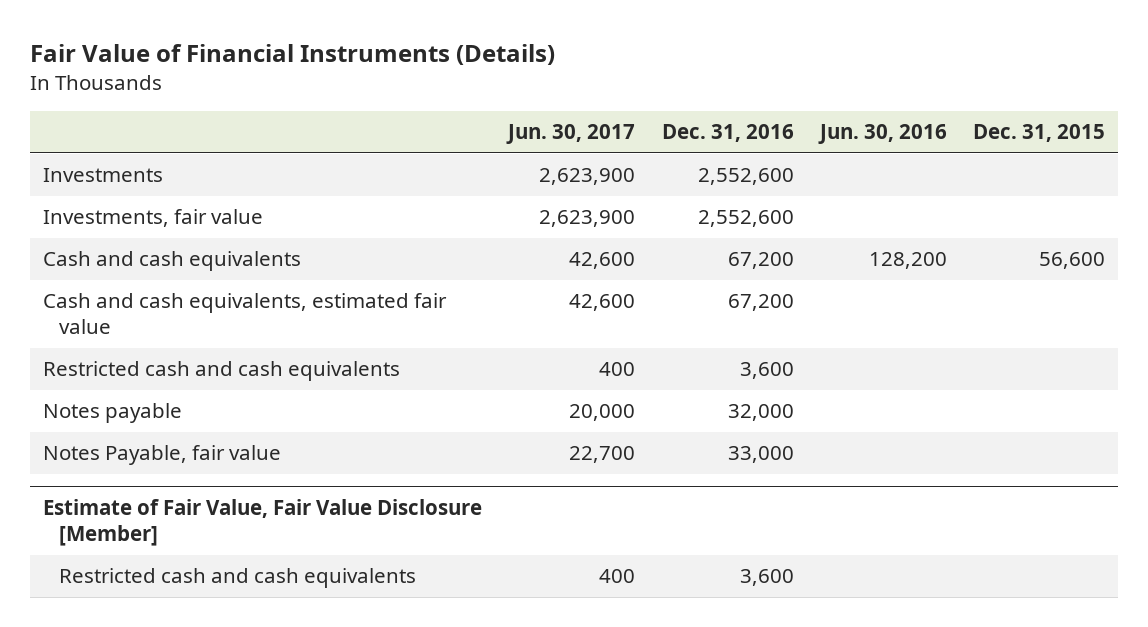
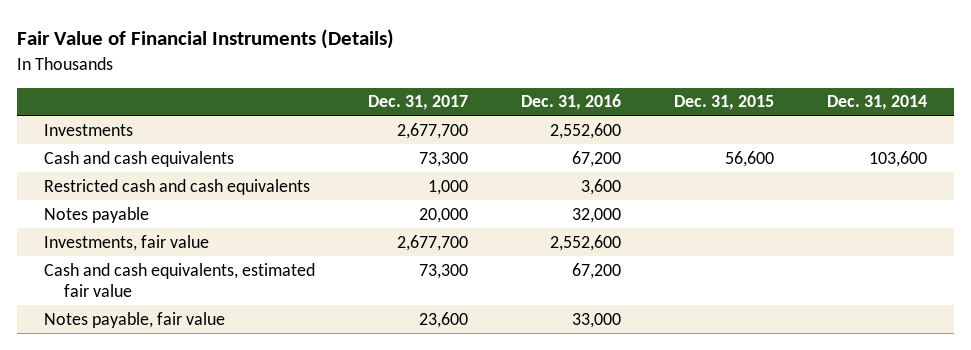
- | Jun. 30, 2017 | Dec. 31, 2016 | Jun. 30, 2016 | Dec. 31, 2015
+ | Dec. 31, 2017 | Dec. 31, 2016 | Dec. 31, 2015 | Dec. 31, 2014
- Notes Payable, fair value | 22,700 | 33,000 | |
- Estimate of Fair Value, Fair Value Disclosure [Member]
- Restricted cash and cash equivalents | 400 | 3,600 | |
moved down: Investments, fair value | 2,677,700 | 2,552,600 | |
moved down: Cash and cash equivalents, estimated fair value | 73,300 | 67,200 | |
+ Notes payable, fair value | 23,600 | 33,000 | |

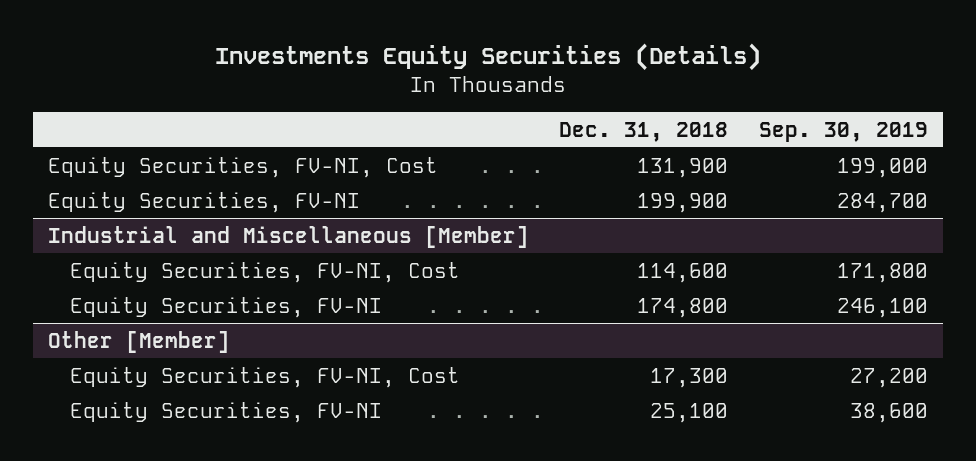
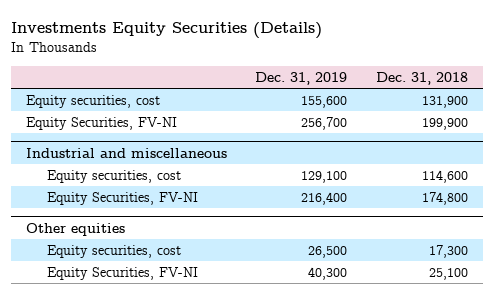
- | Dec. 31, 2018 | Sep. 30, 2019
+ | Dec. 31, 2019 | Dec. 31, 2018
- Equity Securities, FV-NI, Cost | 131,900 | 199,000
+ Equity securities, cost | 155,600 | 131,900
- Industrial and Miscellaneous [Member]
- Equity Securities, FV-NI, Cost | 114,600 | 171,800
+ Industrial and miscellaneous
+ Equity securities, cost | 129,100 | 114,600
- Other [Member]
- Equity Securities, FV-NI, Cost | 17,300 | 27,200
+ Other equities
+ Equity securities, cost | 26,500 | 17,300

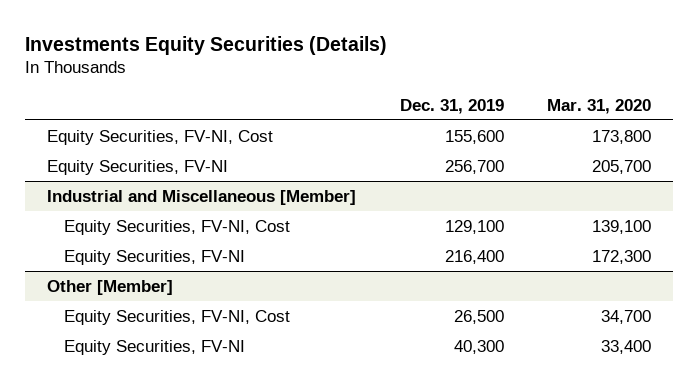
- | Dec. 31, 2019 | Dec. 31, 2018
+ | Dec. 31, 2019 | Mar. 31, 2020
- Equity securities, cost | 155,600 | 131,900
+ Equity Securities, FV-NI, Cost | 155,600 | 173,800
- Industrial and miscellaneous
- Equity securities, cost | 129,100 | 114,600
+ Industrial and Miscellaneous [Member]
+ Equity Securities, FV-NI, Cost | 129,100 | 139,100
- Other equities
- Equity securities, cost | 26,500 | 17,300
+ Other [Member]
+ Equity Securities, FV-NI, Cost | 26,500 | 34,700

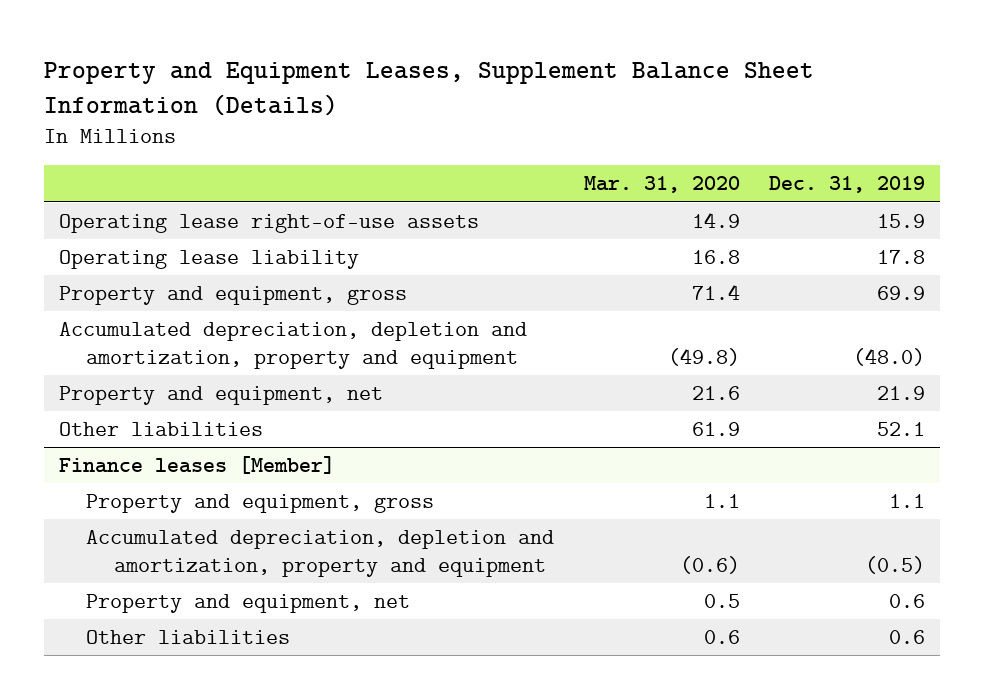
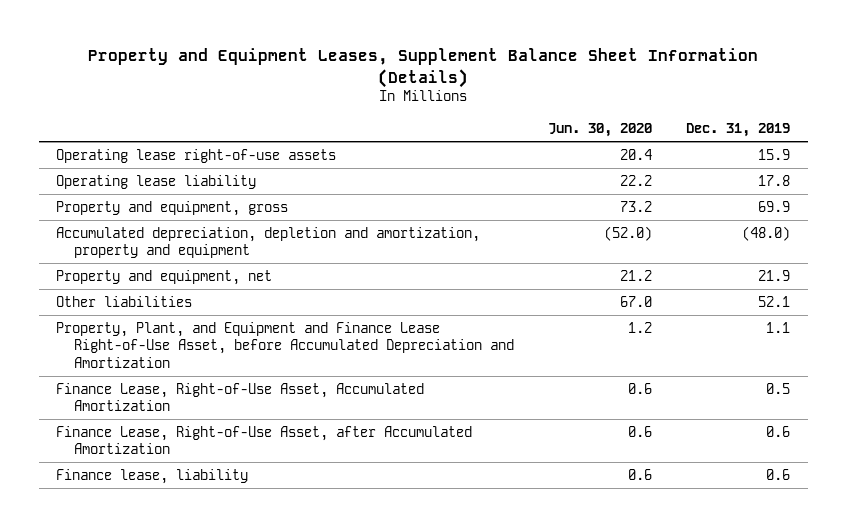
- | Mar. 31, 2020 | Dec. 31, 2019
+ | Jun. 30, 2020 | Dec. 31, 2019
- Finance leases [Member]
- Property and equipment, gross | 1.1 | 1.1
- Accumulated depreciation, depletion and amortization, property and equipment | (0.6) | (0.5)
- Property and equipment, net | 0.5 | 0.6
- Other liabilities | 0.6 | 0.6
+ Property, Plant, and Equipment and Finance Lease Right-of-Use Asset, before Accumulated Depreciation and Amortization | 1.2 | 1.1
+ Finance Lease, Right-of-Use Asset, Accumulated Amortization | 0.6 | 0.5
+ Finance Lease, Right-of-Use Asset, after Accumulated Amortization | 0.6 | 0.6
+ Finance lease, liability | 0.6 | 0.6

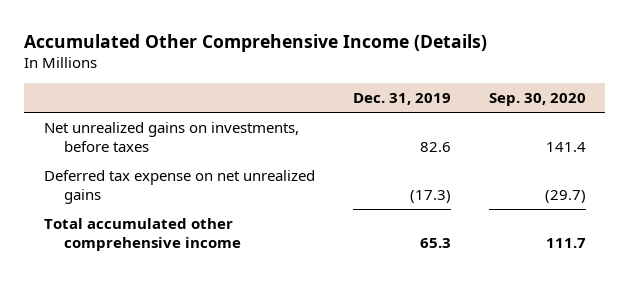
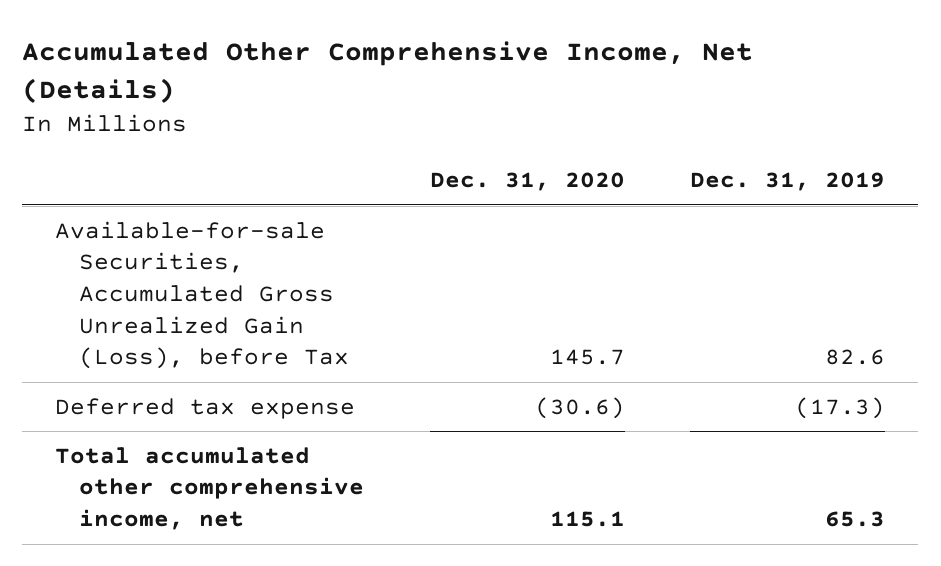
- Accumulated Other Comprehensive Income (Details)
+ Accumulated Other Comprehensive Income, Net (Details)
- | Dec. 31, 2019 | Sep. 30, 2020
+ | Dec. 31, 2020 | Dec. 31, 2019
- Net unrealized gains on investments, before taxes | 82.6 | 141.4
- Deferred tax expense on net unrealized gains | (17.3) | (29.7)
- Total accumulated other comprehensive income | 65.3 | 111.7
+ Available-for-sale Securities, Accumulated Gross Unrealized Gain (Loss), before Tax | 145.7 | 82.6
+ Deferred tax expense | (30.6) | (17.3)
+ Total accumulated other comprehensive income, net | 115.1 | 65.3

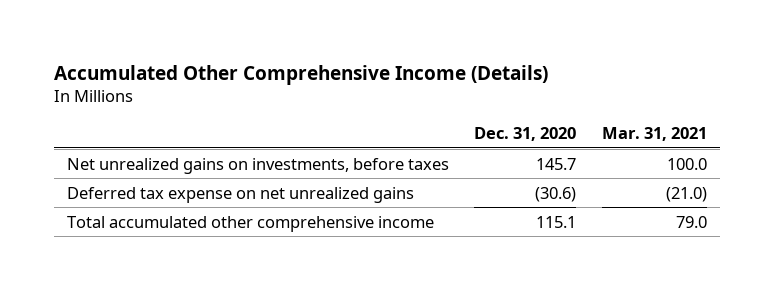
- Accumulated Other Comprehensive Income, Net (Details)
+ Accumulated Other Comprehensive Income (Details)
- | Dec. 31, 2020 | Dec. 31, 2019
+ | Dec. 31, 2020 | Mar. 31, 2021
- Available-for-sale Securities, Accumulated Gross Unrealized Gain (Loss), before Tax | 145.7 | 82.6
- Deferred tax expense | (30.6) | (17.3)
- Total accumulated other comprehensive income, net | 115.1 | 65.3
+ Net unrealized gains on investments, before taxes | 145.7 | 100.0
+ Deferred tax expense on net unrealized gains | (30.6) | (21.0)
+ Total accumulated other comprehensive income | 115.1 | 79.0

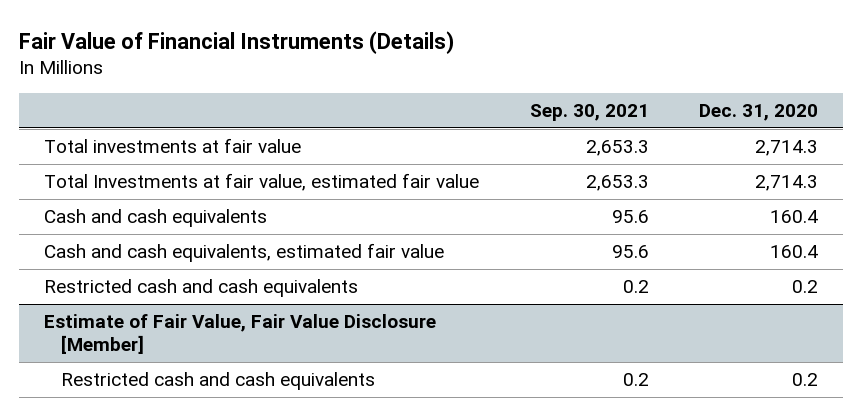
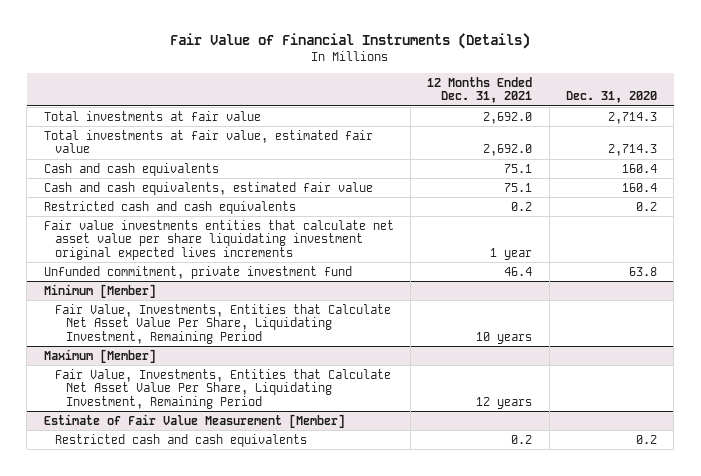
- | Sep. 30, 2021 | Dec. 31, 2020
+ | 12 Months Ended Dec. 31, 2021 | Dec. 31, 2020
- Total Investments at fair value, estimated fair value | 2,653.3 | 2,714.3
+ Total investments at fair value, estimated fair value | 2,692.0 | 2,714.3
- Estimate of Fair Value, Fair Value Disclosure [Member]
+ Fair value investments entities that calculate net asset value per share liquidating investment original expected lives increments | 1 year |
+ Unfunded commitment, private investment fund | 46.4 | 63.8
+ Minimum [Member]
+ Fair Value, Investments, Entities that Calculate Net Asset Value Per Share, Liquidating Investment, Remaining Period | 10 years |
+ Maximum [Member]
+ Fair Value, Investments, Entities that Calculate Net Asset Value Per Share, Liquidating Investment, Remaining Period | 12 years |
+ Estimate of Fair Value Measurement [Member]

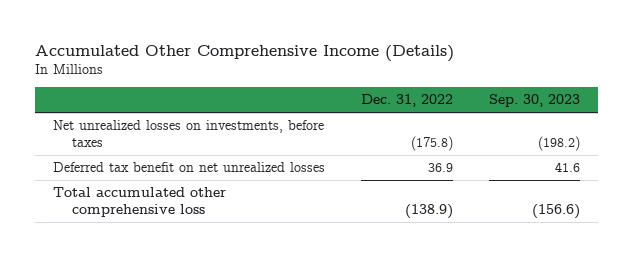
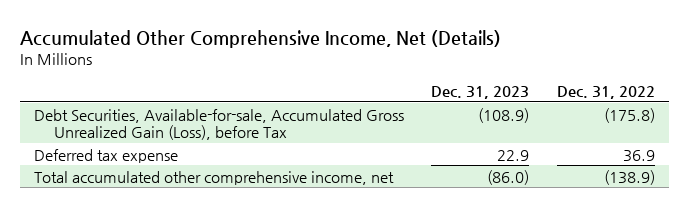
- Accumulated Other Comprehensive Income (Details)
+ Accumulated Other Comprehensive Income, Net (Details)
- | Dec. 31, 2022 | Sep. 30, 2023
+ | Dec. 31, 2023 | Dec. 31, 2022
- Net unrealized losses on investments, before taxes | (175.8) | (198.2)
- Deferred tax benefit on net unrealized losses | 36.9 | 41.6
- Total accumulated other comprehensive loss | (138.9) | (156.6)
+ Debt Securities, Available-for-sale, Accumulated Gross Unrealized Gain (Loss), before Tax | (108.9) | (175.8)
+ Deferred tax expense | 22.9 | 36.9
+ Total accumulated other comprehensive income, net | (86.0) | (138.9)

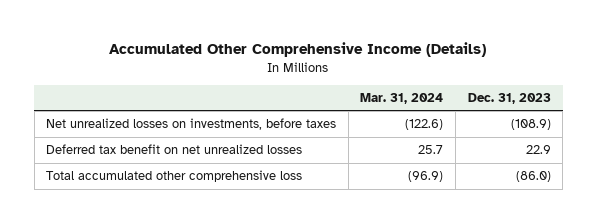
- Accumulated Other Comprehensive Income, Net (Details)
+ Accumulated Other Comprehensive Income (Details)
- | Dec. 31, 2023 | Dec. 31, 2022
+ | Mar. 31, 2024 | Dec. 31, 2023
- Debt Securities, Available-for-sale, Accumulated Gross Unrealized Gain (Loss), before Tax | (108.9) | (175.8)
- Deferred tax expense | 22.9 | 36.9
- Total accumulated other comprehensive income, net | (86.0) | (138.9)
+ Net unrealized losses on investments, before taxes | (122.6) | (108.9)
+ Deferred tax benefit on net unrealized losses | 25.7 | 22.9
+ Total accumulated other comprehensive loss | (96.9) | (86.0)

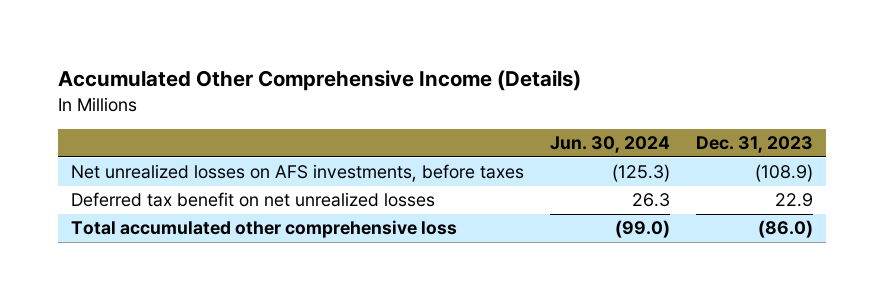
- | Mar. 31, 2024 | Dec. 31, 2023
+ | Jun. 30, 2024 | Dec. 31, 2023
- Net unrealized losses on investments, before taxes | (122.6) | (108.9)
+ Net unrealized losses on AFS investments, before taxes | (125.3) | (108.9)

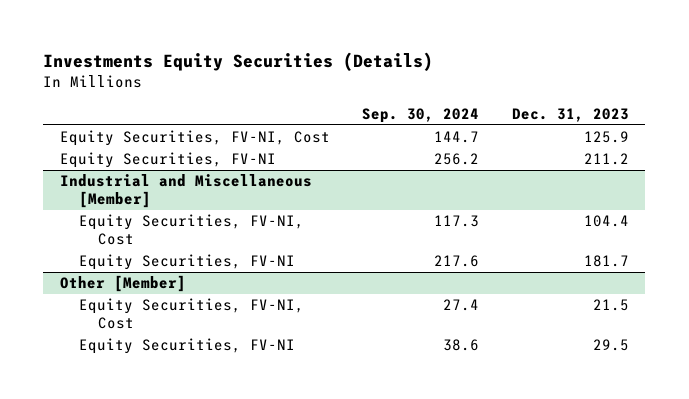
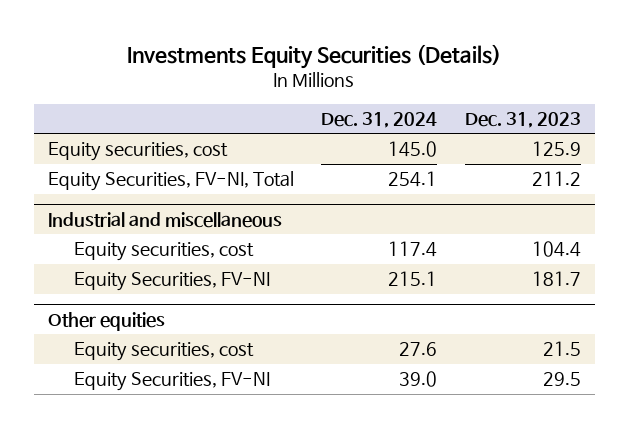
- | Sep. 30, 2024 | Dec. 31, 2023
+ | Dec. 31, 2024 | Dec. 31, 2023
- Equity Securities, FV-NI, Cost | 144.7 | 125.9
- Equity Securities, FV-NI | 256.2 | 211.2
- Industrial and Miscellaneous [Member]
- Equity Securities, FV-NI, Cost | 117.3 | 104.4
+ Equity securities, cost | 145.0 | 125.9
+ Equity Securities, FV-NI, Total | 254.1 | 211.2
+ Industrial and miscellaneous
+ Equity securities, cost | 117.4 | 104.4
- Other [Member]
- Equity Securities, FV-NI, Cost | 27.4 | 21.5
+ Other equities
+ Equity securities, cost | 27.6 | 21.5

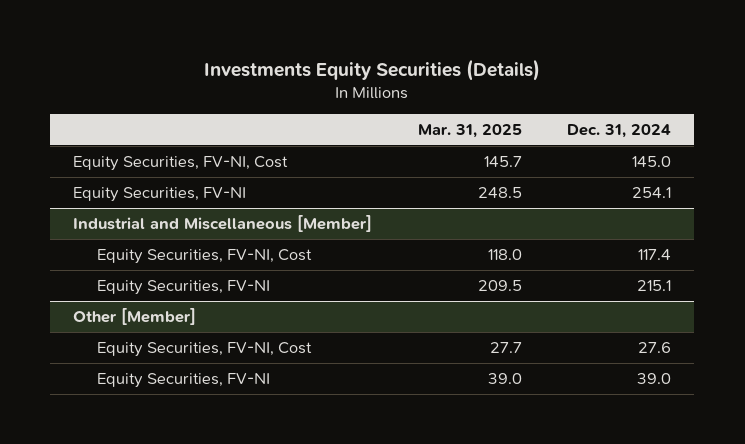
- | Dec. 31, 2024 | Dec. 31, 2023
+ | Mar. 31, 2025 | Dec. 31, 2024
- Equity securities, cost | 145.0 | 125.9
- Equity Securities, FV-NI, Total | 254.1 | 211.2
- Industrial and miscellaneous
- Equity securities, cost | 117.4 | 104.4
+ Equity Securities, FV-NI, Cost | 145.7 | 145.0
+ Equity Securities, FV-NI | 248.5 | 254.1
+ Industrial and Miscellaneous [Member]
+ Equity Securities, FV-NI, Cost | 118.0 | 117.4
- Other equities
- Equity securities, cost | 27.6 | 21.5
+ Other [Member]
+ Equity Securities, FV-NI, Cost | 27.7 | 27.6

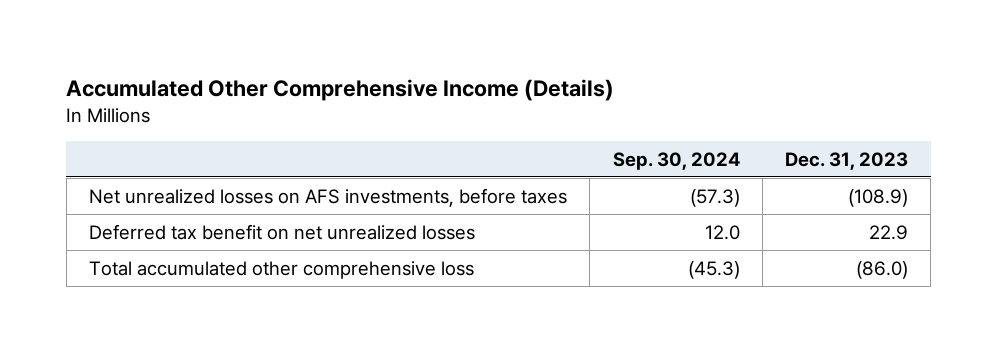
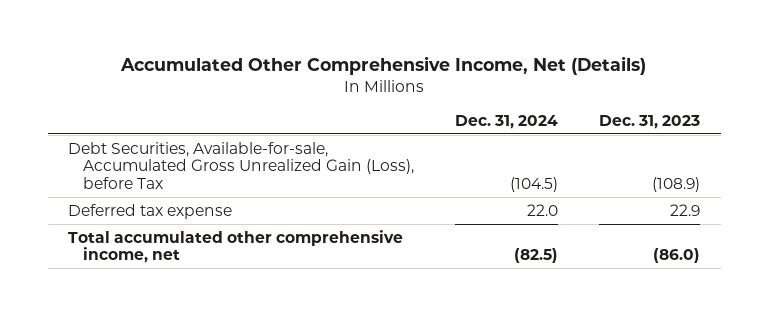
- Accumulated Other Comprehensive Income (Details)
+ Accumulated Other Comprehensive Income, Net (Details)
- | Sep. 30, 2024 | Dec. 31, 2023
+ | Dec. 31, 2024 | Dec. 31, 2023
- Net unrealized losses on AFS investments, before taxes | (57.3) | (108.9)
- Deferred tax benefit on net unrealized losses | 12.0 | 22.9
- Total accumulated other comprehensive loss | (45.3) | (86.0)
+ Debt Securities, Available-for-sale, Accumulated Gross Unrealized Gain (Loss), before Tax | (104.5) | (108.9)
+ Deferred tax expense | 22.0 | 22.9
+ Total accumulated other comprehensive income, net | (82.5) | (86.0)

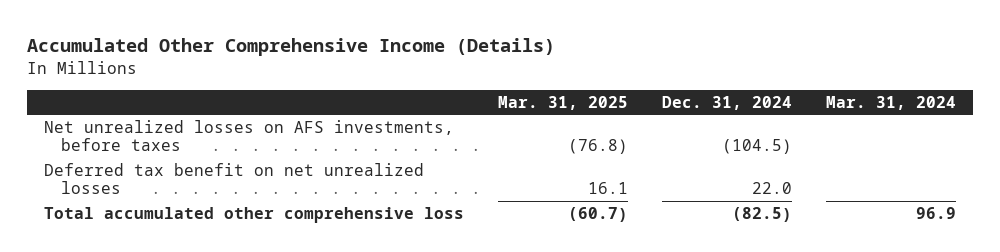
- Accumulated Other Comprehensive Income, Net (Details)
+ Accumulated Other Comprehensive Income (Details)
- | Dec. 31, 2024 | Dec. 31, 2023
+ | Mar. 31, 2025 | Dec. 31, 2024 | Mar. 31, 2024
- Debt Securities, Available-for-sale, Accumulated Gross Unrealized Gain (Loss), before Tax | (104.5) | (108.9)
- Deferred tax expense | 22.0 | 22.9
- Total accumulated other comprehensive income, net | (82.5) | (86.0)
+ Net unrealized losses on AFS investments, before taxes | (76.8) | (104.5) |
+ Deferred tax benefit on net unrealized losses | 16.1 | 22.0 |
+ Total accumulated other comprehensive loss | (60.7) | (82.5) | 96.9

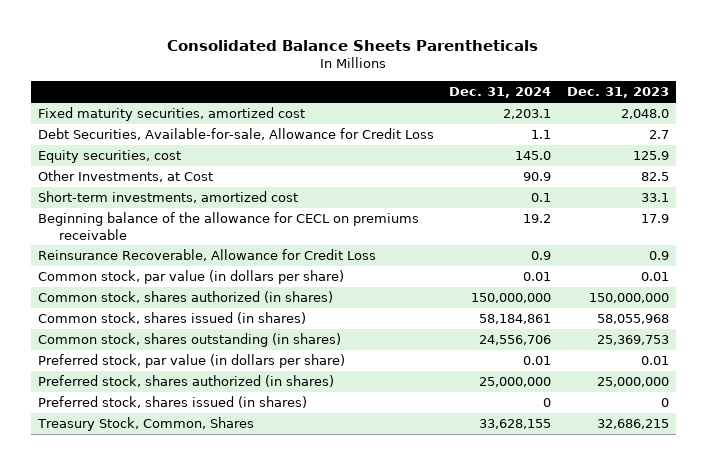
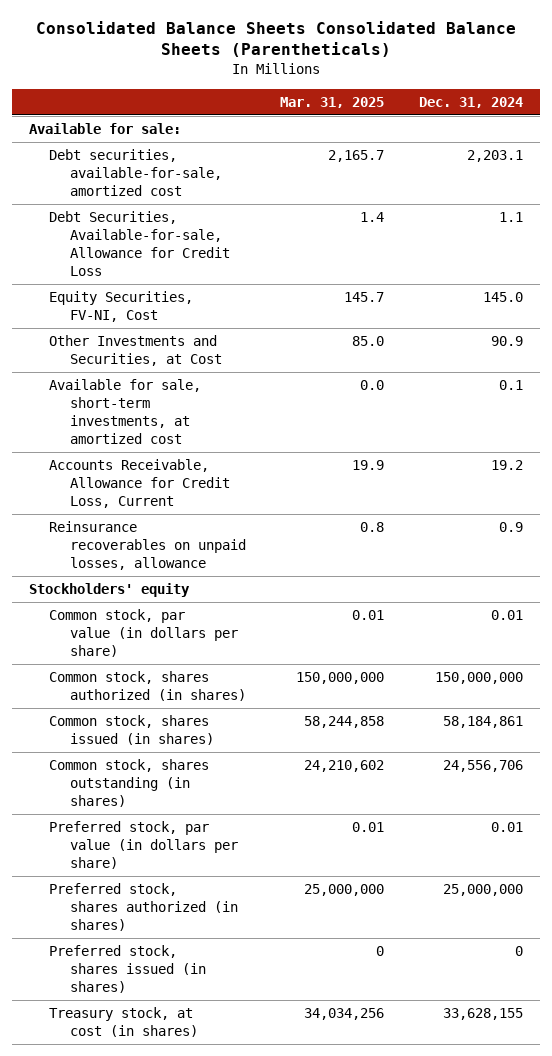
- Consolidated Balance Sheets Parentheticals
+ Consolidated Balance Sheets Consolidated Balance Sheets (Parentheticals)
- | Dec. 31, 2024 | Dec. 31, 2023
+ | Mar. 31, 2025 | Dec. 31, 2024
- Fixed maturity securities, amortized cost | 2,203.1 | 2,048.0
+ Available for sale:
+ Debt securities, available-for-sale, amortized cost | 2,165.7 | 2,203.1
- Equity securities, cost | 145.0 | 125.9
- Other Investments, at Cost | 90.9 | 82.5
- Short-term investments, amortized cost | 0.1 | 33.1
- Beginning balance of the allowance for CECL on premiums receivable | 19.2 | 17.9
- Reinsurance Recoverable, Allowance for Credit Loss | 0.9 | 0.9
+ Equity Securities, FV-NI, Cost | 145.7 | 145.0
+ Other Investments and Securities, at Cost | 85.0 | 90.9
+ Available for sale, short-term investments, at amortized cost | 0.0 | 0.1
+ Accounts Receivable, Allowance for Credit Loss, Current | 19.9 | 19.2
+ Reinsurance recoverables on unpaid losses, allowance | 0.8 | 0.9
+ Stockholders' equity
- Treasury Stock, Common, Shares | 33,628,155 | 32,686,215
+ Treasury stock, at cost (in shares) | 34,034,256 | 33,628,155

